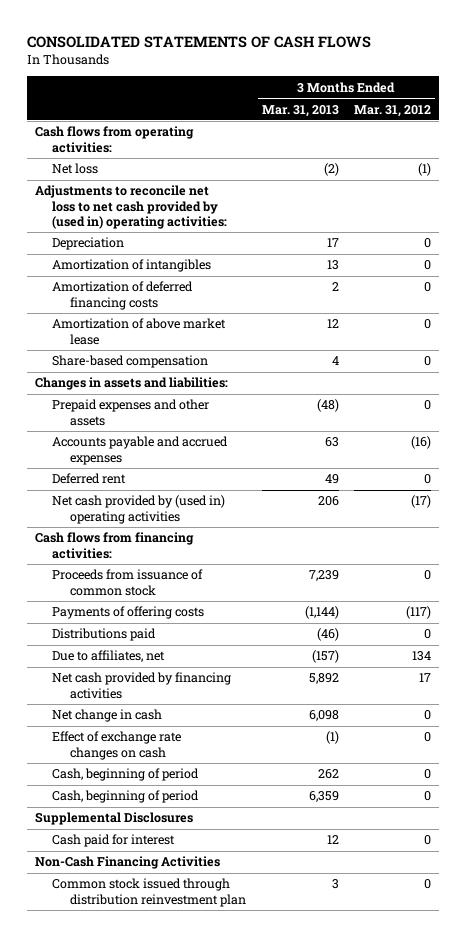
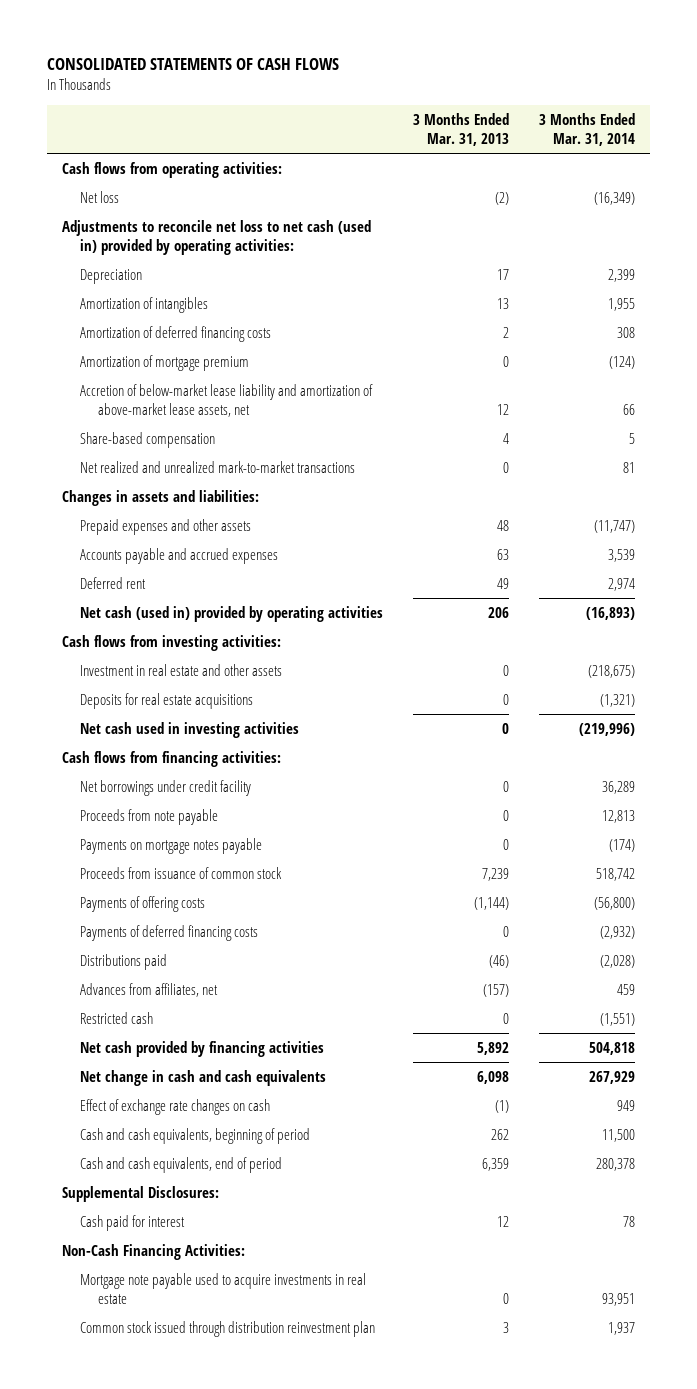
- | 3 Months Ended Mar. 31, 2013 | 3 Months Ended Mar. 31, 2012
+ | 3 Months Ended Mar. 31, 2013 | 3 Months Ended Mar. 31, 2014
- Adjustments to reconcile net loss to net cash provided by (used in) operating activities:
+ Adjustments to reconcile net loss to net cash (used in) provided by operating activities:
- Amortization of above market lease | 12 | 0
+ Amortization of mortgage premium | 0 | (124)
+ Accretion of below-market lease liability and amortization of above-market lease assets, net | 12 | 66
+ Net realized and unrealized mark-to-market transactions | 0 | 81
- Prepaid expenses and other assets | (48) | 0
+ Prepaid expenses and other assets | 48 | (11,747)
- Net cash provided by (used in) operating activities | 206 | (17)
+ Net cash (used in) provided by operating activities | 206 | (16,893)
+ Cash flows from investing activities:
+ Investment in real estate and other assets | 0 | (218,675)
+ Deposits for real estate acquisitions | 0 | (1,321)
+ Net cash used in investing activities | 0 | (219,996)
+ Net borrowings under credit facility | 0 | 36,289
+ Proceeds from note payable | 0 | 12,813
+ Payments on mortgage notes payable | 0 | (174)
+ Payments of deferred financing costs | 0 | (2,932)
- Due to affiliates, net | (157) | 134
+ Advances from affiliates, net | (157) | 459
+ Restricted cash | 0 | (1,551)
- Net change in cash | 6,098 | 0
+ Net change in cash and cash equivalents | 6,098 | 267,929
- Cash, beginning of period | 262 | 0
- Cash, beginning of period | 6,359 | 0
- Supplemental Disclosures
+ Cash and cash equivalents, beginning of period | 262 | 11,500
+ Cash and cash equivalents, end of period | 6,359 | 280,378
+ Supplemental Disclosures:
- Non-Cash Financing Activities
+ Non-Cash Financing Activities:
+ Mortgage note payable used to acquire investments in real estate | 0 | 93,951

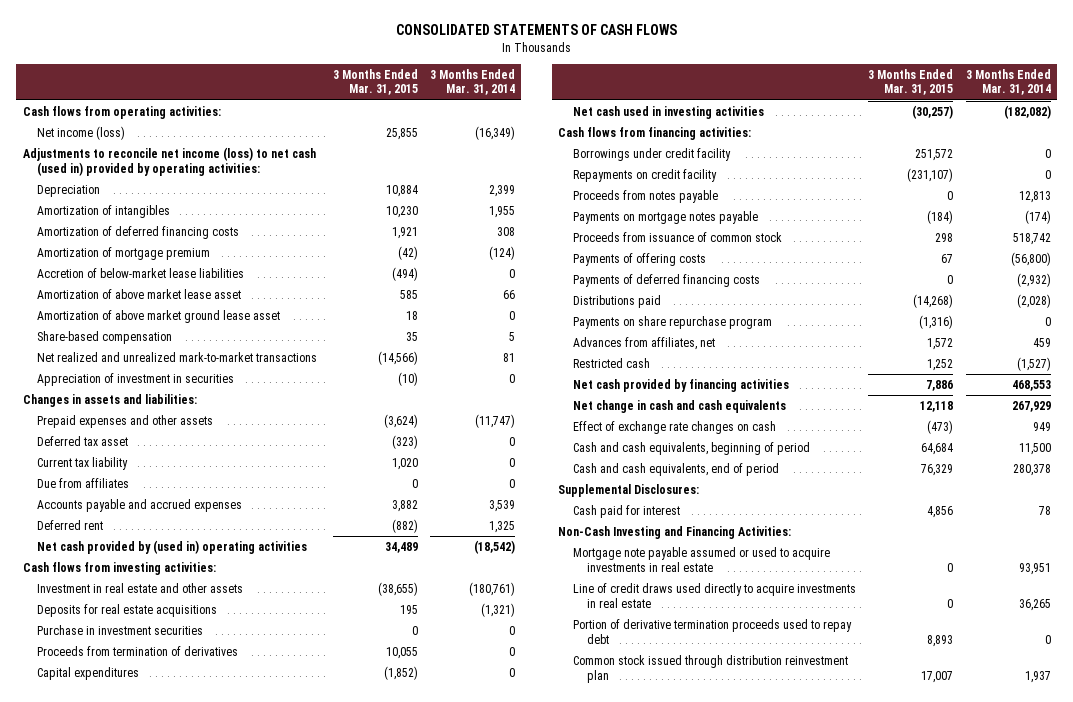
- | 3 Months Ended Mar. 31, 2013 | 3 Months Ended Mar. 31, 2014
+ | 3 Months Ended Mar. 31, 2015 | 3 Months Ended Mar. 31, 2014
- Net loss | (2) | (16,349)
- Adjustments to reconcile net loss to net cash (used in) provided by operating activities:
+ Net income (loss) | 25,855 | (16,349)
+ Adjustments to reconcile net income (loss) to net cash (used in) provided by operating activities:
- Accretion of below-market lease liability and amortization of above-market lease assets, net | 12 | 66
+ Accretion of below-market lease liabilities | (494) | 0
+ Amortization of above market lease asset | 585 | 66
+ Amortization of above market ground lease asset | 18 | 0
+ Appreciation of investment in securities | (10) | 0
+ Deferred tax asset | (323) | 0
+ Current tax liability | 1,020 | 0
+ Due from affiliates | 0 | 0
- Deferred rent | 49 | 2,974
- Net cash (used in) provided by operating activities | 206 | (16,893)
+ Deferred rent | (882) | 1,325
+ Net cash provided by (used in) operating activities | 34,489 | (18,542)
- Investment in real estate and other assets | 0 | (218,675)
+ Investment in real estate and other assets | (38,655) | (180,761)
- Net cash used in investing activities | 0 | (219,996)
+ Purchase in investment securities | 0 | 0
+ Proceeds from termination of derivatives | 10,055 | 0
+ Capital expenditures | (1,852) | 0
+ Net cash used in investing activities | (30,257) | (182,082)
- Net borrowings under credit facility | 0 | 36,289
- Proceeds from note payable | 0 | 12,813
+ Borrowings under credit facility | 251,572 | 0
+ Repayments on credit facility | (231,107) | 0
+ Proceeds from notes payable | 0 | 12,813
+ Payments on share repurchase program | (1,316) | 0
- Restricted cash | 0 | (1,551)
- Net cash provided by financing activities | 5,892 | 504,818
+ Restricted cash | 1,252 | (1,527)
+ Net cash provided by financing activities | 7,886 | 468,553
- Non-Cash Financing Activities:
- Mortgage note payable used to acquire investments in real estate | 0 | 93,951
+ Non-Cash Investing and Financing Activities:
+ Mortgage note payable assumed or used to acquire investments in real estate | 0 | 93,951
+ Line of credit draws used directly to acquire investments in real estate | 0 | 36,265
+ Portion of derivative termination proceeds used to repay debt | 8,893 | 0

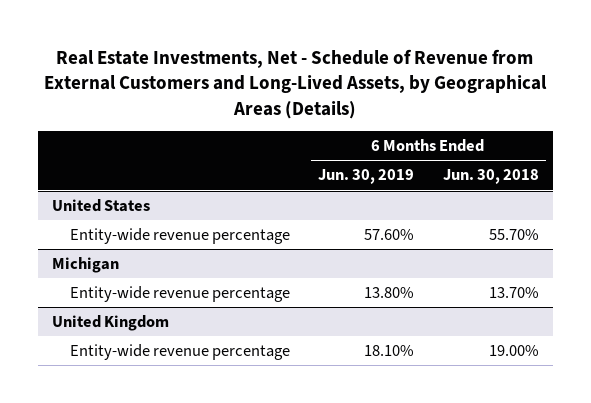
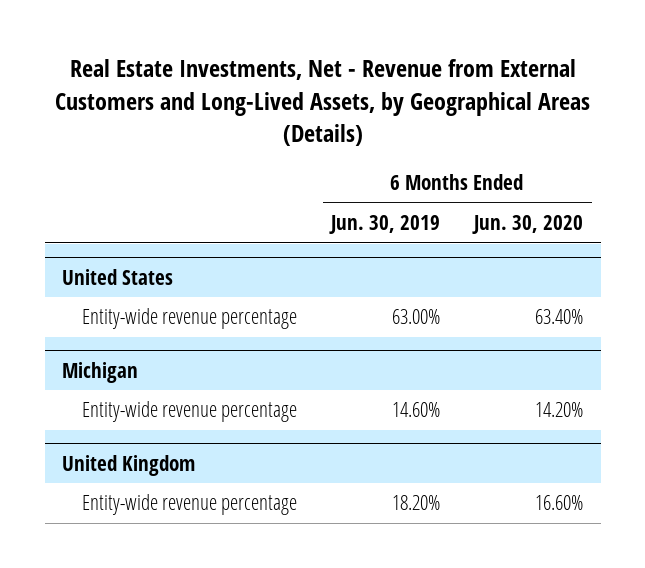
- Real Estate Investments, Net - Schedule of Revenue from External Customers and Long-Lived Assets, by Geographical Areas (Details)
+ Real Estate Investments, Net - Revenue from External Customers and Long-Lived Assets, by Geographical Areas (Details)
- | 6 Months Ended Jun. 30, 2019 | 6 Months Ended Jun. 30, 2018
+ | 6 Months Ended Jun. 30, 2019 | 6 Months Ended Jun. 30, 2020
@ United States
- Entity-wide revenue percentage | 57.60% | 55.70%
+ Entity-wide revenue percentage | 63.00% | 63.40%
@ Michigan
- Entity-wide revenue percentage | 13.80% | 13.70%
+ Entity-wide revenue percentage | 14.60% | 14.20%
@ United Kingdom
- Entity-wide revenue percentage | 18.10% | 19.00%
+ Entity-wide revenue percentage | 18.20% | 16.60%

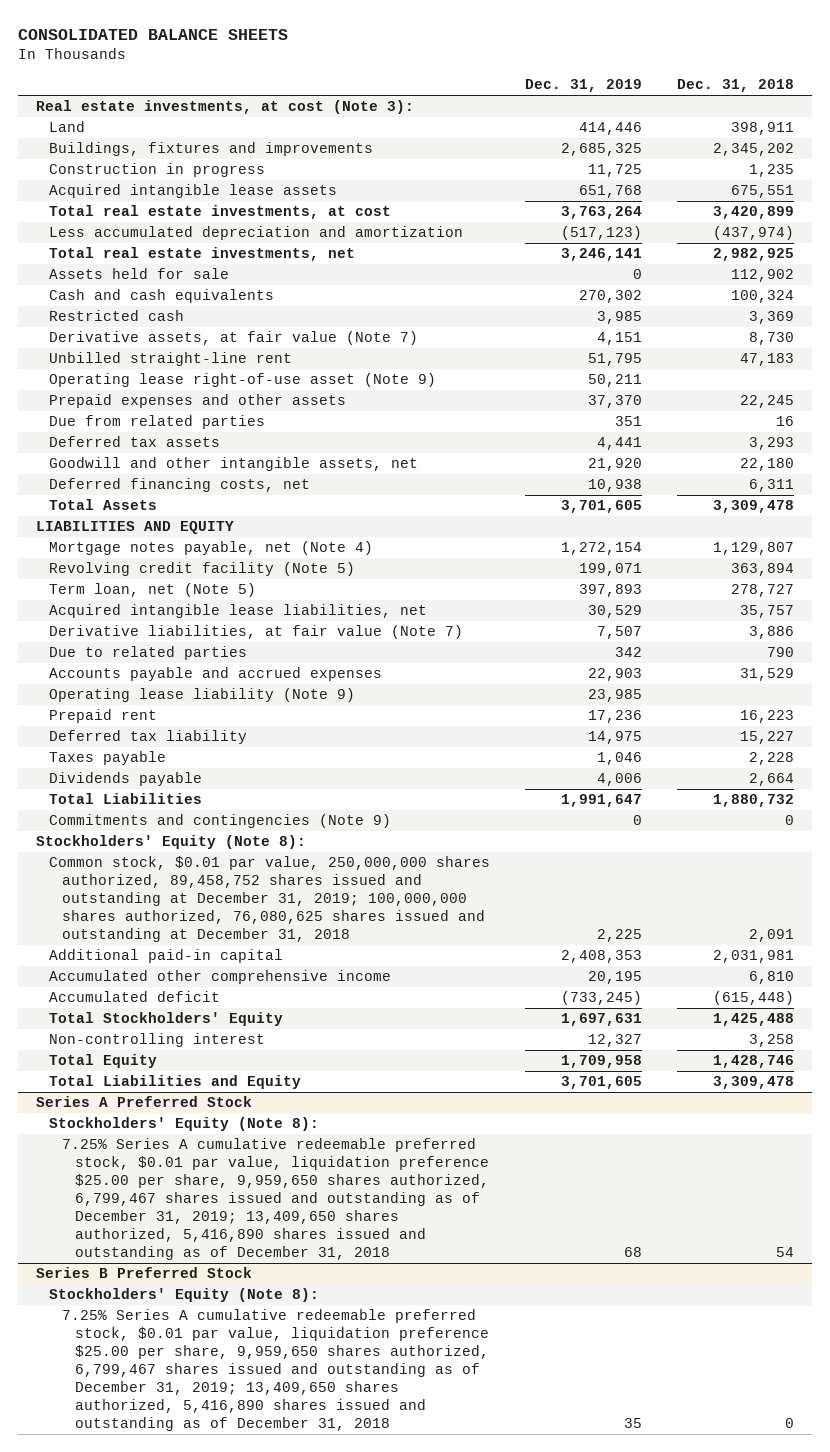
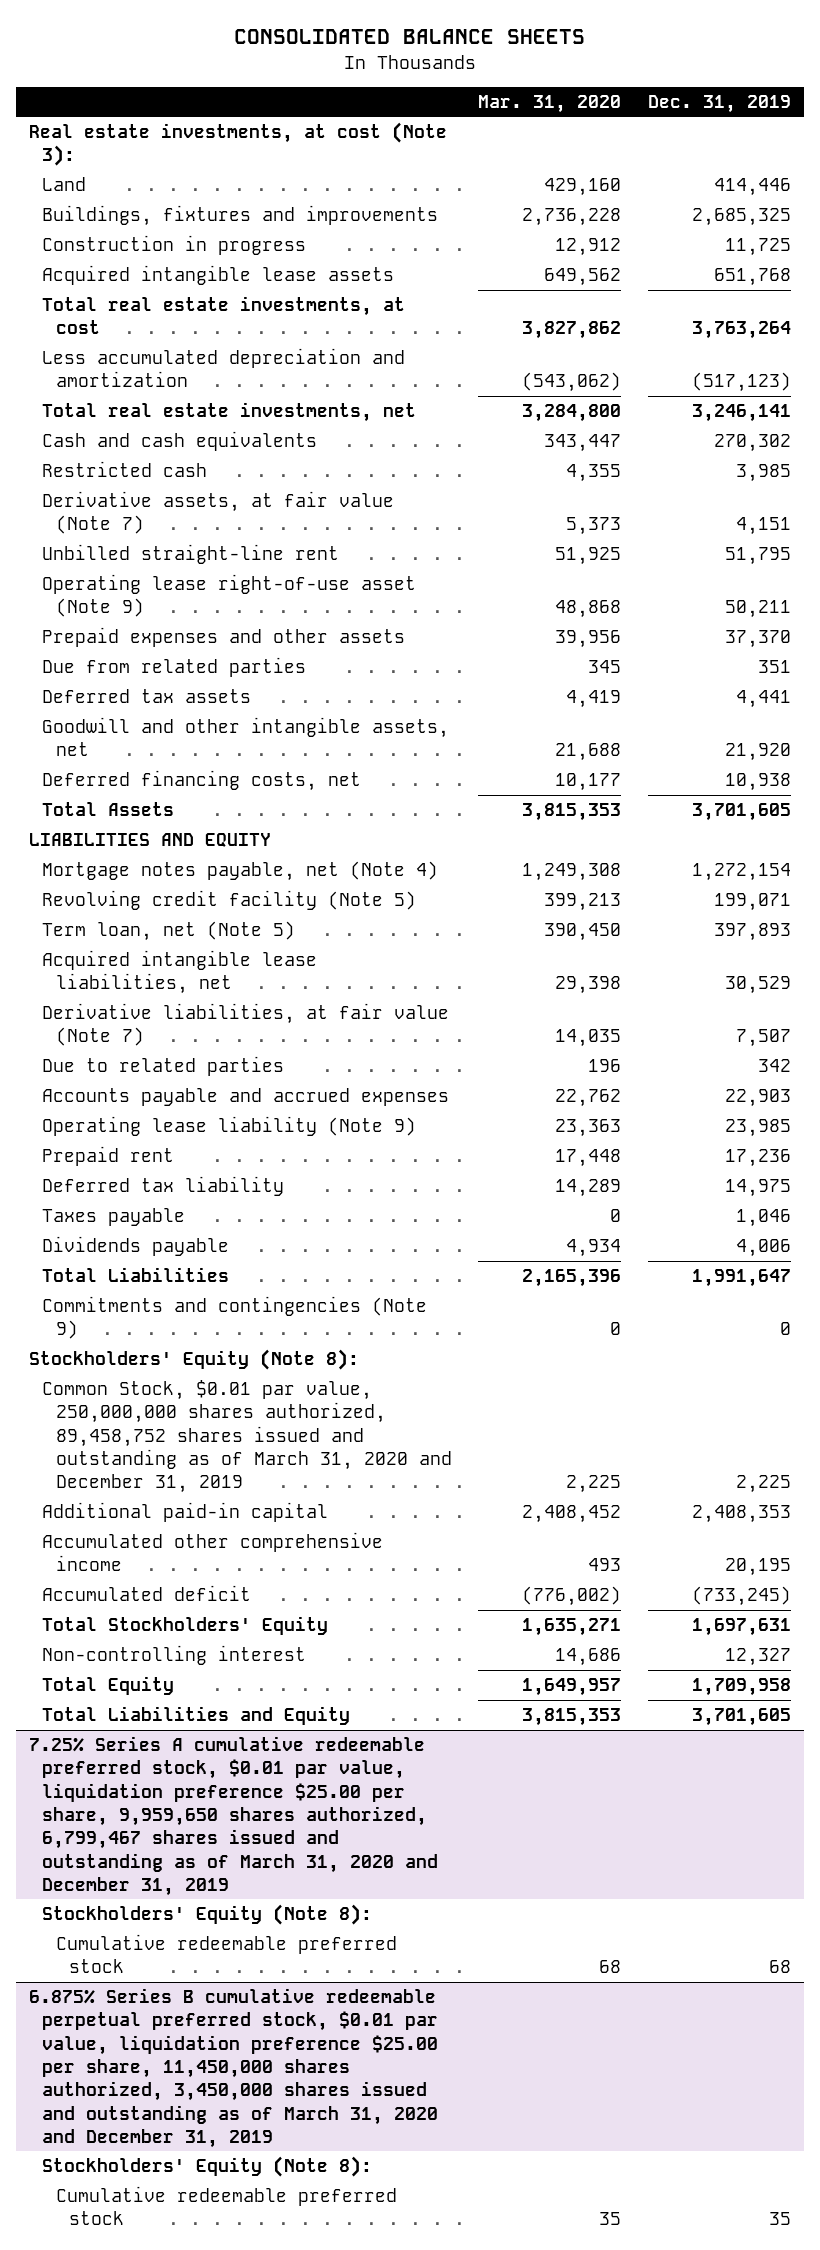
- | Dec. 31, 2019 | Dec. 31, 2018
+ | Mar. 31, 2020 | Dec. 31, 2019
- Assets held for sale | 0 | 112,902
- Common stock, $0.01 par value, 250,000,000 shares authorized, 89,458,752 shares issued and outstanding at December 31, 2019; 100,000,000 shares authorized, 76,080,625 shares issued and outstanding at December 31, 2018 | 2,225 | 2,091
+ Common Stock, $0.01 par value, 250,000,000 shares authorized, 89,458,752 shares issued and outstanding as of March 31, 2020 and December 31, 2019 | 2,225 | 2,225
- Series A Preferred Stock
+ 7.25% Series A cumulative redeemable preferred stock, $0.01 par value, liquidation preference $25.00 per share, 9,959,650 shares authorized, 6,799,467 shares issued and outstanding as of March 31, 2020 and December 31, 2019
- 7.25% Series A cumulative redeemable preferred stock, $0.01 par value, liquidation preference $25.00 per share, 9,959,650 shares authorized, 6,799,467 shares issued and outstanding as of December 31, 2019; 13,409,650 shares authorized, 5,416,890 shares issued and outstanding as of December 31, 2018 | 68 | 54
- Series B Preferred Stock
+ Cumulative redeemable preferred stock | 68 | 68
+ 6.875% Series B cumulative redeemable perpetual preferred stock, $0.01 par value, liquidation preference $25.00 per share, 11,450,000 shares authorized, 3,450,000 shares issued and outstanding as of March 31, 2020 and December 31, 2019
- 7.25% Series A cumulative redeemable preferred stock, $0.01 par value, liquidation preference $25.00 per share, 9,959,650 shares authorized, 6,799,467 shares issued and outstanding as of December 31, 2019; 13,409,650 shares authorized, 5,416,890 shares issued and outstanding as of December 31, 2018 | 35 | 0
+ Cumulative redeemable preferred stock | 35 | 35

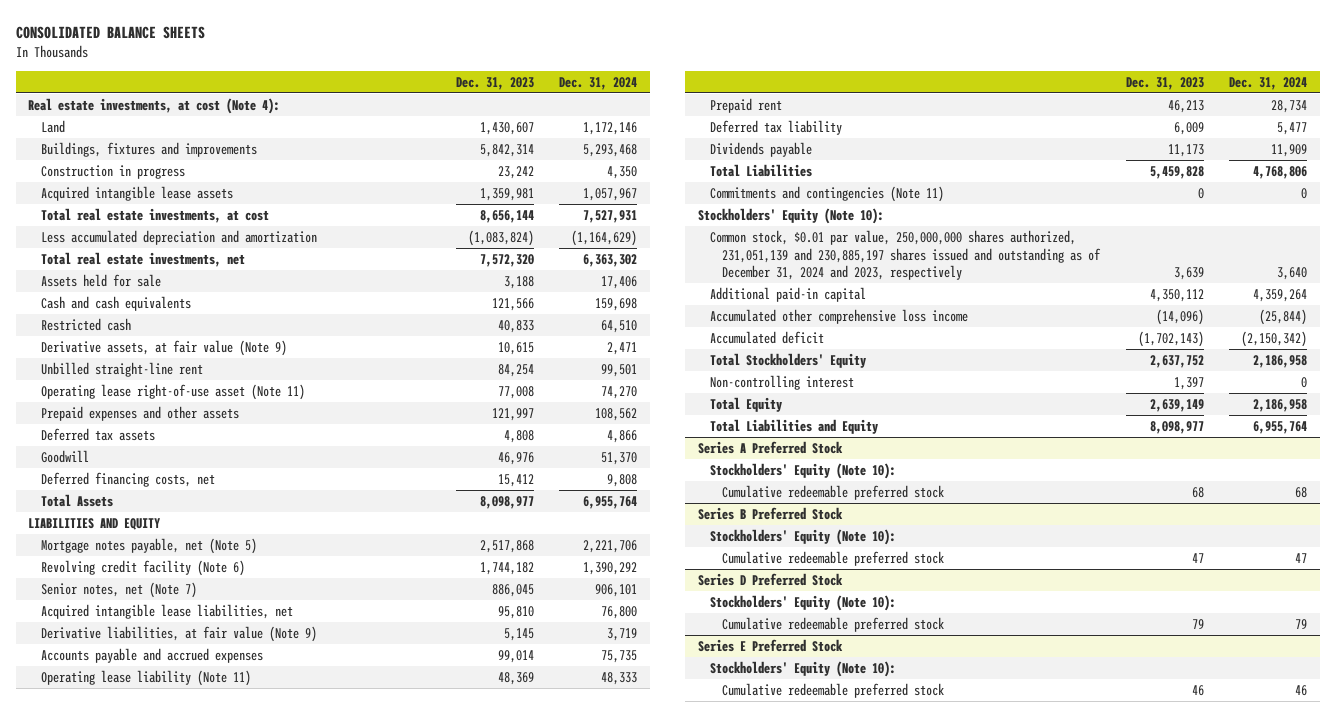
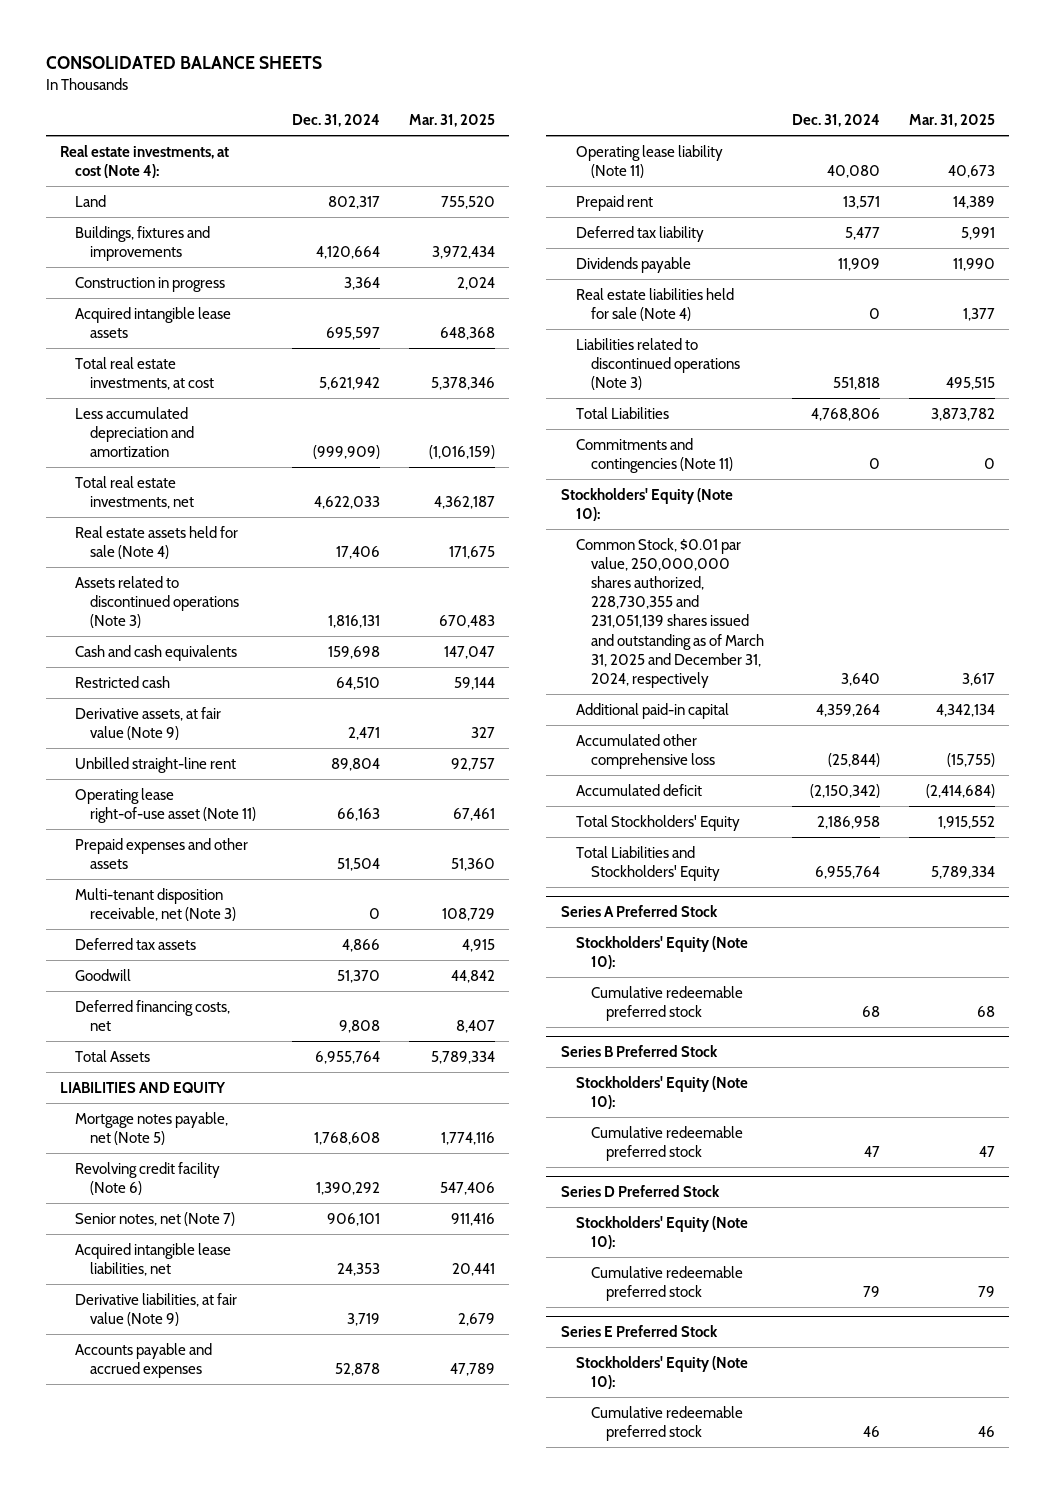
- | Dec. 31, 2023 | Dec. 31, 2024
+ | Dec. 31, 2024 | Mar. 31, 2025
- Land | 1,430,607 | 1,172,146
- Buildings, fixtures and improvements | 5,842,314 | 5,293,468
- Construction in progress | 23,242 | 4,350
- Acquired intangible lease assets | 1,359,981 | 1,057,967
- Total real estate investments, at cost | 8,656,144 | 7,527,931
- Less accumulated depreciation and amortization | (1,083,824) | (1,164,629)
- Total real estate investments, net | 7,572,320 | 6,363,302
- Assets held for sale | 3,188 | 17,406
+ Land | 802,317 | 755,520
+ Buildings, fixtures and improvements | 4,120,664 | 3,972,434
+ Construction in progress | 3,364 | 2,024
+ Acquired intangible lease assets | 695,597 | 648,368
+ Total real estate investments, at cost | 5,621,942 | 5,378,346
+ Less accumulated depreciation and amortization | (999,909) | (1,016,159)
+ Total real estate investments, net | 4,622,033 | 4,362,187
+ Real estate assets held for sale (Note 4) | 17,406 | 171,675
+ Assets related to discontinued operations (Note 3) | 1,816,131 | 670,483
- Unbilled straight-line rent | 84,254 | 99,501
- Operating lease right-of-use asset (Note 11) | 77,008 | 74,270
- Prepaid expenses and other assets | 121,997 | 108,562
+ Unbilled straight-line rent | 89,804 | 92,757
+ Operating lease right-of-use asset (Note 11) | 66,163 | 67,461
+ Prepaid expenses and other assets | 51,504 | 51,360
+ Multi-tenant disposition receivable, net (Note 3) | 0 | 108,729
- Mortgage notes payable, net (Note 5) | 2,517,868 | 2,221,706
+ Mortgage notes payable, net (Note 5) | 1,768,608 | 1,774,116
- Acquired intangible lease liabilities, net | 95,810 | 76,800
+ Acquired intangible lease liabilities, net | 24,353 | 20,441
- Accounts payable and accrued expenses | 99,014 | 75,735
- Operating lease liability (Note 11) | 48,369 | 48,333
- Prepaid rent | 46,213 | 28,734
+ Accounts payable and accrued expenses | 52,878 | 47,789
+ Operating lease liability (Note 11) | 40,080 | 40,673
+ Prepaid rent | 13,571 | 14,389
+ Real estate liabilities held for sale (Note 4) | 0 | 1,377
+ Liabilities related to discontinued operations (Note 3) | 551,818 | 495,515
- Common stock, $0.01 par value, 250,000,000 shares authorized, 231,051,139 and 230,885,197 shares issued and outstanding as of December 31, 2024 and 2023, respectively | 3,639 | 3,640
+ Common Stock, $0.01 par value, 250,000,000 shares authorized, 228,730,355 and 231,051,139 shares issued and outstanding as of March 31, 2025 and December 31, 2024, respectively | 3,640 | 3,617
- Accumulated other comprehensive loss income | (14,096) | (25,844)
+ Accumulated other comprehensive loss | (25,844) | (15,755)
- Non-controlling interest | 1,397 | 0
- Total Equity | 2,639,149 | 2,186,958
- Total Liabilities and Equity | 8,098,977 | 6,955,764
+ Total Liabilities and Stockholders' Equity | 6,955,764 | 5,789,334

